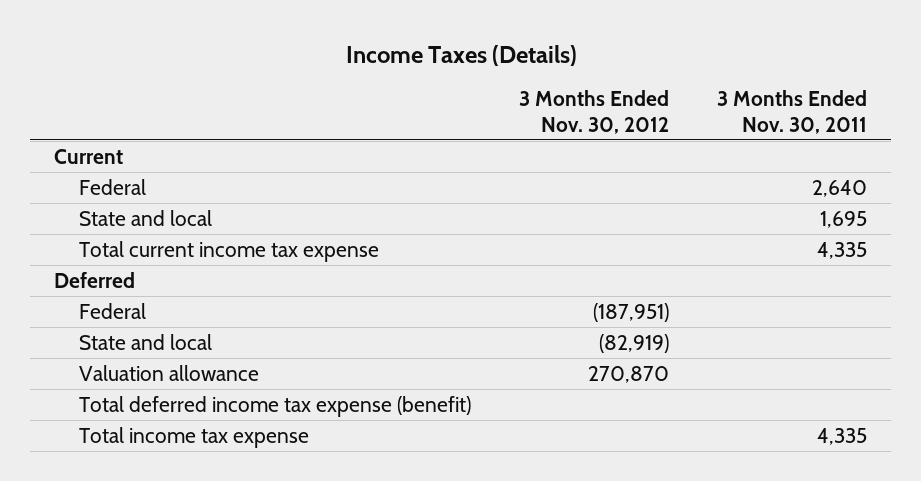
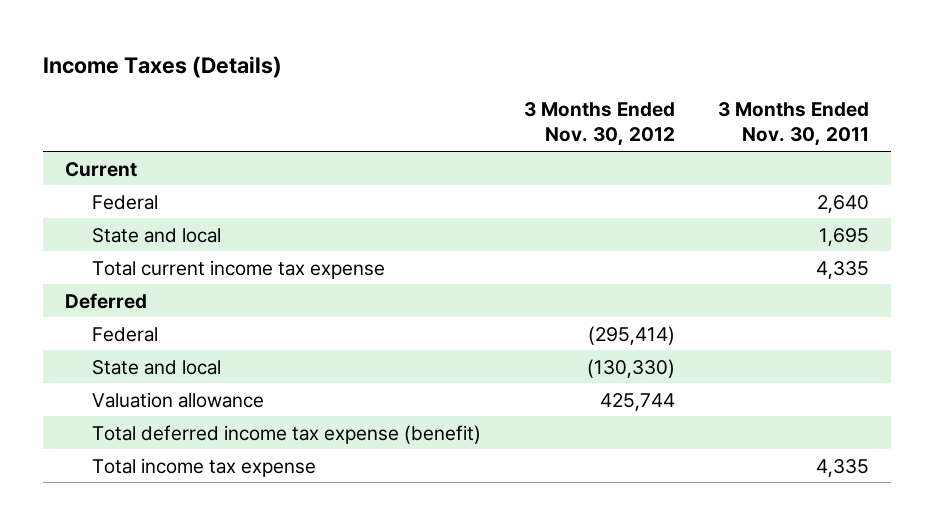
- Federal | (187,951) |
- State and local | (82,919) |
- Valuation allowance | 270,870 |
+ Federal | (295,414) |
+ State and local | (130,330) |
+ Valuation allowance | 425,744 |

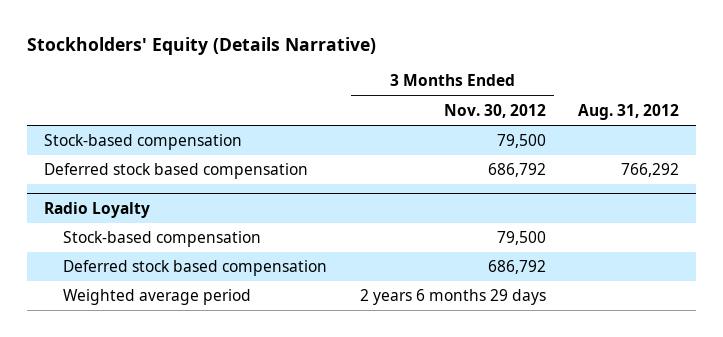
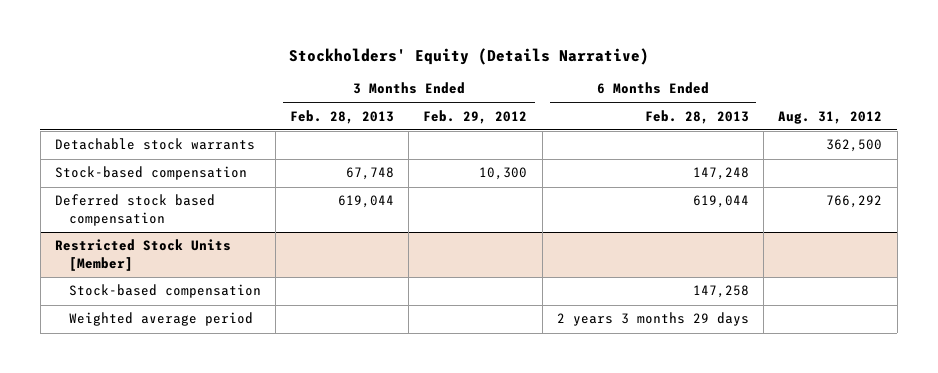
- | 3 Months Ended Nov. 30, 2012 | Aug. 31, 2012
+ | 3 Months Ended Feb. 28, 2013 | 3 Months Ended Feb. 29, 2012 | 6 Months Ended Feb. 28, 2013 | Aug. 31, 2012
+ Detachable stock warrants | | | | 362,500
- Radio Loyalty
- Stock-based compensation | 79,500 |
- Deferred stock based compensation | 686,792 |
- Weighted average period | 2 years 6 months 29 days |
+ Restricted Stock Units [Member]
+ Stock-based compensation | | | 147,258 |
+ Weighted average period | | | 2 years 3 months 29 days |

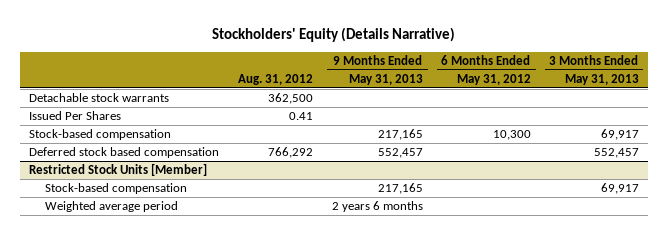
- | 3 Months Ended Feb. 28, 2013 | 3 Months Ended Feb. 29, 2012 | 6 Months Ended Feb. 28, 2013 | Aug. 31, 2012
+ | Aug. 31, 2012 | 9 Months Ended May 31, 2013 | 6 Months Ended May 31, 2012 | 3 Months Ended May 31, 2013
+ Issued Per Shares | 0.41 | | |

